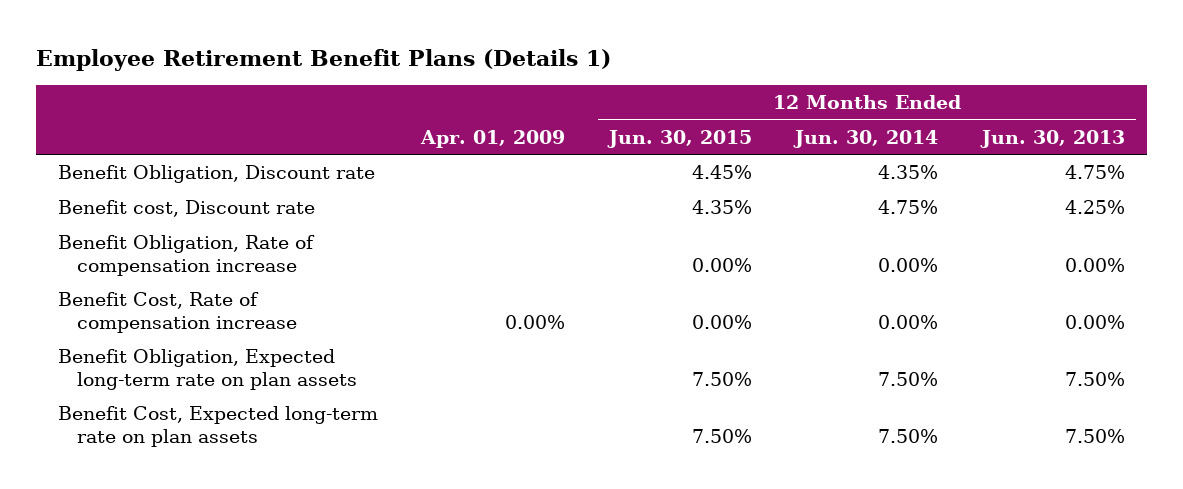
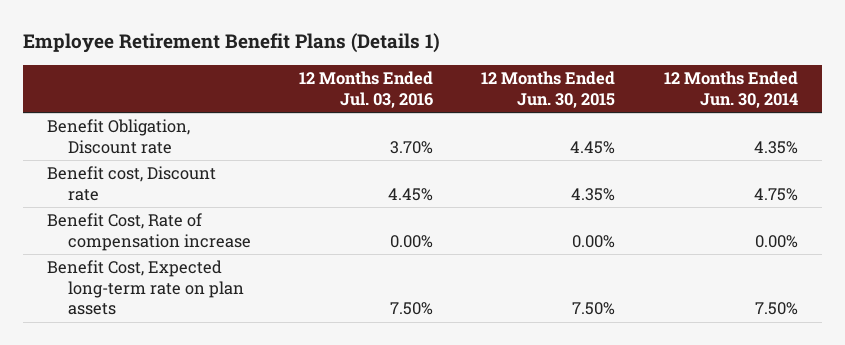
- | Apr. 01, 2009 | 12 Months Ended Jun. 30, 2015 | 12 Months Ended Jun. 30, 2014 | 12 Months Ended Jun. 30, 2013
+ | 12 Months Ended Jul. 03, 2016 | 12 Months Ended Jun. 30, 2015 | 12 Months Ended Jun. 30, 2014
- Benefit Obligation, Rate of compensation increase | | 0.00% | 0.00% | 0.00%
- Benefit Obligation, Expected long-term rate on plan assets | | 7.50% | 7.50% | 7.50%

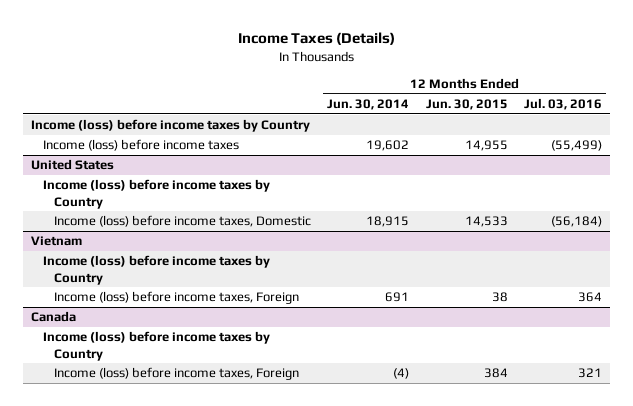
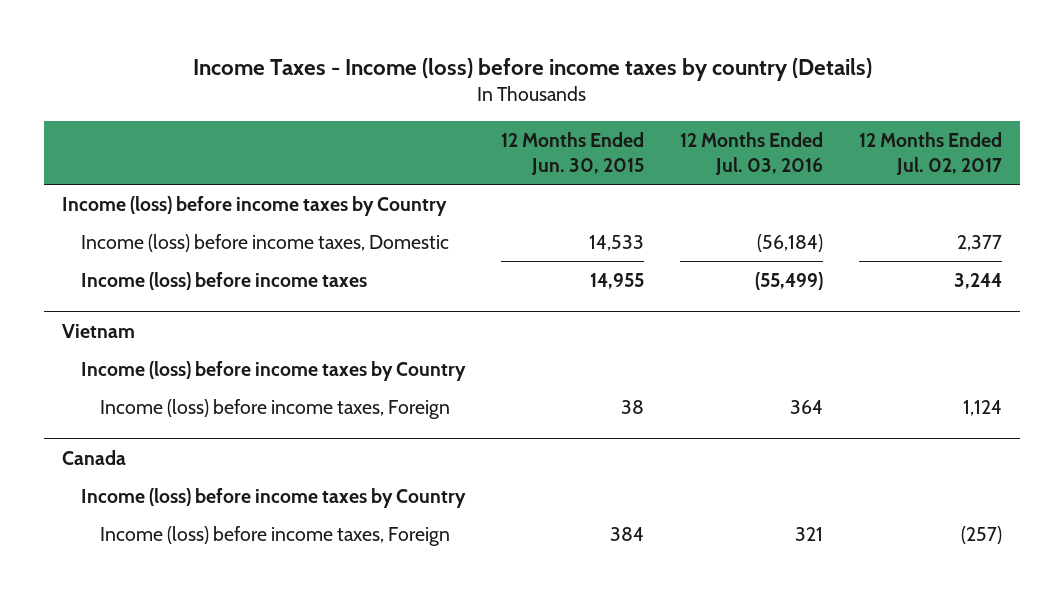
- Income Taxes (Details)
+ Income Taxes - Income (loss) before income taxes by country (Details)
- | 12 Months Ended Jun. 30, 2014 | 12 Months Ended Jun. 30, 2015 | 12 Months Ended Jul. 03, 2016
+ | 12 Months Ended Jun. 30, 2015 | 12 Months Ended Jul. 03, 2016 | 12 Months Ended Jul. 02, 2017
- United States
- Income (loss) before income taxes by Country
moved down: Income (loss) before income taxes | 14,955 | (55,499) | 3,244

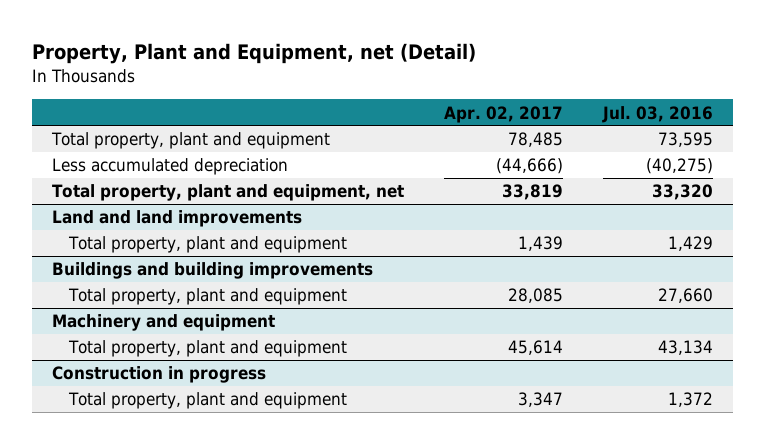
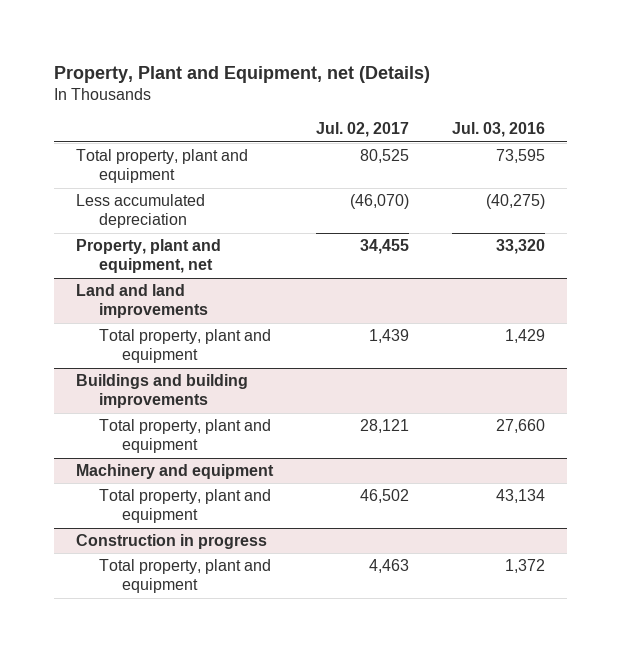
- Property, Plant and Equipment, net (Detail)
+ Property, Plant and Equipment, net (Details)
- | Apr. 02, 2017 | Jul. 03, 2016
+ | Jul. 02, 2017 | Jul. 03, 2016
- Total property, plant and equipment, net | 33,819 | 33,320
+ Property, plant and equipment, net | 34,455 | 33,320

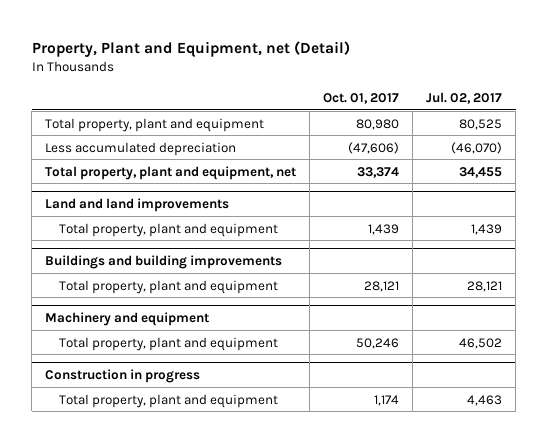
- Property, Plant and Equipment, net (Details)
+ Property, Plant and Equipment, net (Detail)
- | Jul. 02, 2017 | Jul. 03, 2016
+ | Oct. 01, 2017 | Jul. 02, 2017
- Property, plant and equipment, net | 34,455 | 33,320
+ Total property, plant and equipment, net | 33,374 | 34,455

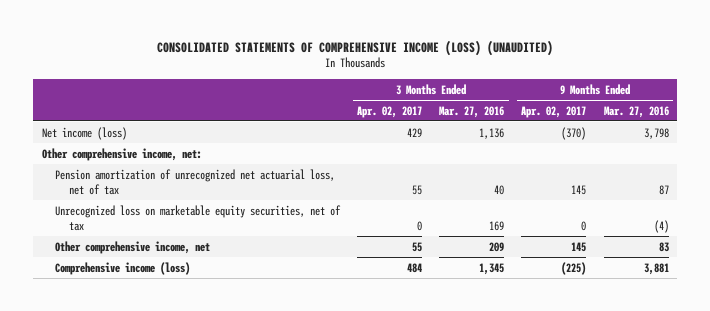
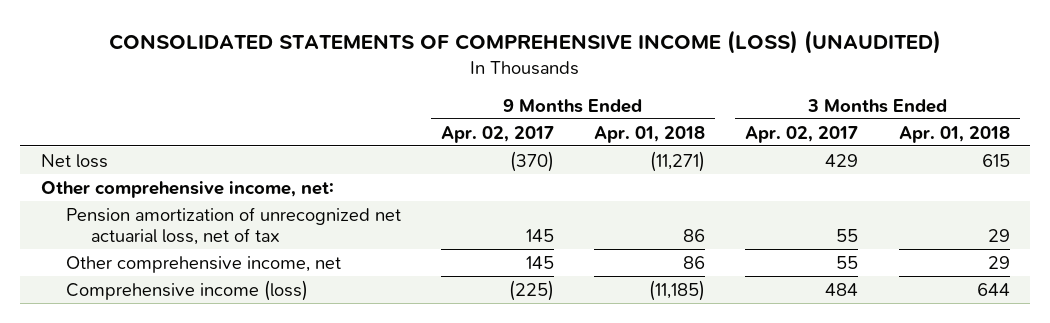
- | 3 Months Ended Apr. 02, 2017 | 3 Months Ended Mar. 27, 2016 | 9 Months Ended Apr. 02, 2017 | 9 Months Ended Mar. 27, 2016
+ | 9 Months Ended Apr. 02, 2017 | 9 Months Ended Apr. 01, 2018 | 3 Months Ended Apr. 02, 2017 | 3 Months Ended Apr. 01, 2018
- Net income (loss) | 429 | 1,136 | (370) | 3,798
+ Net loss | (370) | (11,271) | 429 | 615
- Unrecognized loss on marketable equity securities, net of tax | 0 | 169 | 0 | (4)

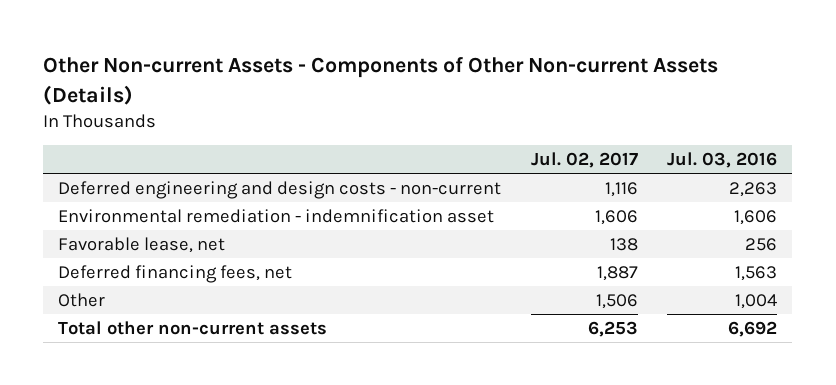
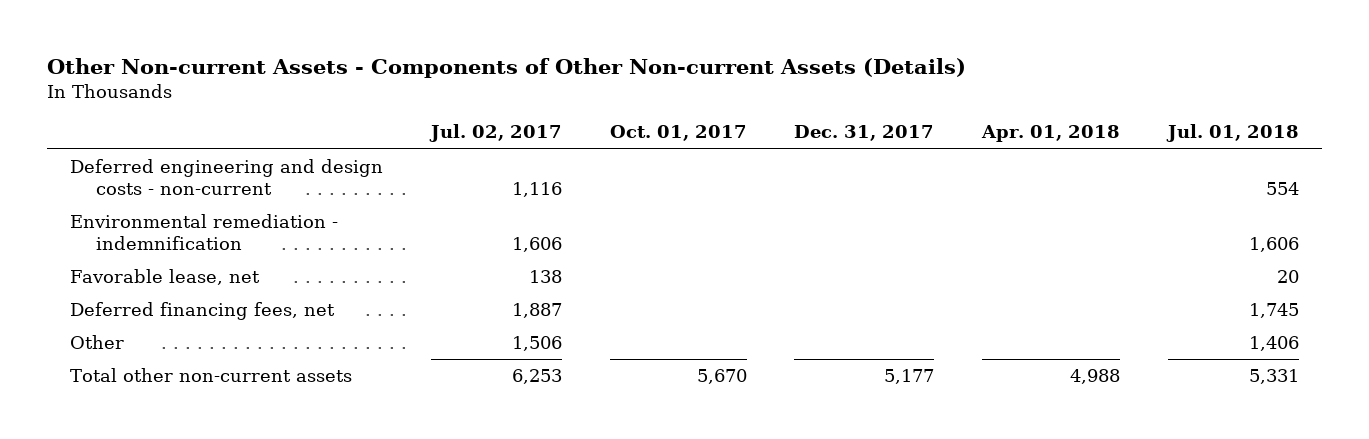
- | Jul. 02, 2017 | Jul. 03, 2016
+ | Jul. 02, 2017 | Oct. 01, 2017 | Dec. 31, 2017 | Apr. 01, 2018 | Jul. 01, 2018
- Environmental remediation - indemnification asset | 1,606 | 1,606
+ Environmental remediation - indemnification | 1,606 | | | | 1,606

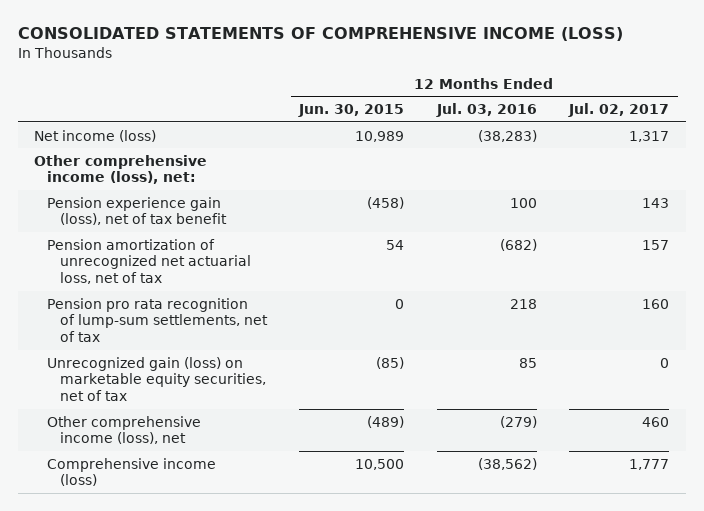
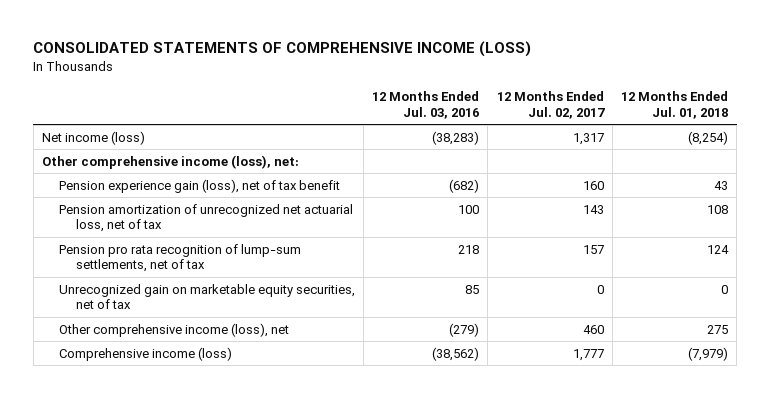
- | 12 Months Ended Jun. 30, 2015 | 12 Months Ended Jul. 03, 2016 | 12 Months Ended Jul. 02, 2017
+ | 12 Months Ended Jul. 03, 2016 | 12 Months Ended Jul. 02, 2017 | 12 Months Ended Jul. 01, 2018
- Pension experience gain (loss), net of tax benefit | (458) | 100 | 143
- Pension amortization of unrecognized net actuarial loss, net of tax | 54 | (682) | 157
- Pension pro rata recognition of lump-sum settlements, net of tax | 0 | 218 | 160
- Unrecognized gain (loss) on marketable equity securities, net of tax | (85) | 85 | 0
+ Pension experience gain (loss), net of tax benefit | (682) | 160 | 43
+ Pension amortization of unrecognized net actuarial loss, net of tax | 100 | 143 | 108
+ Pension pro rata recognition of lump-sum settlements, net of tax | 218 | 157 | 124
+ Unrecognized gain on marketable equity securities, net of tax | 85 | 0 | 0

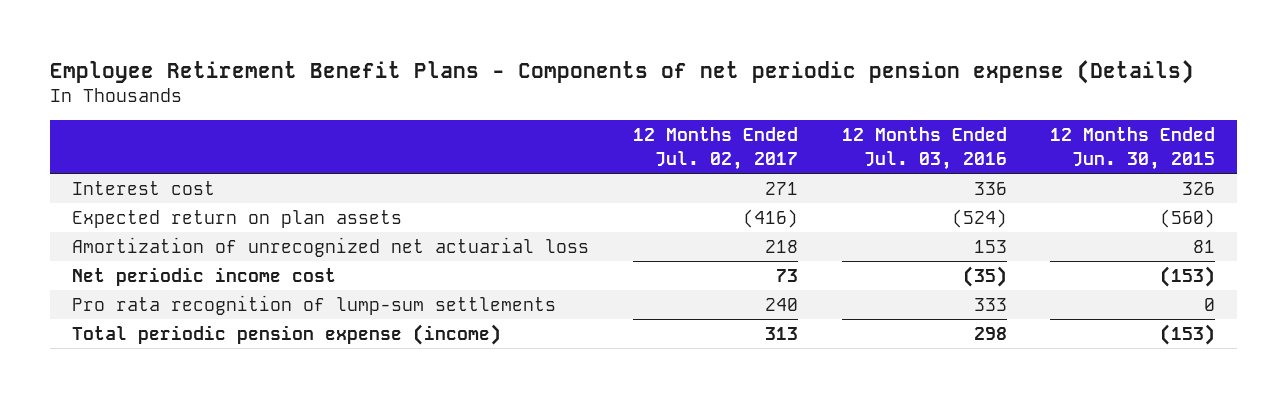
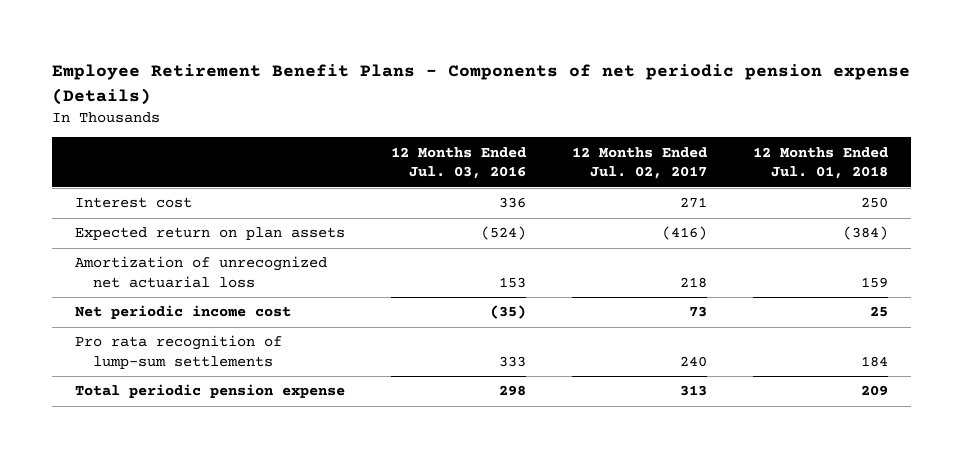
- | 12 Months Ended Jul. 02, 2017 | 12 Months Ended Jul. 03, 2016 | 12 Months Ended Jun. 30, 2015
+ | 12 Months Ended Jul. 03, 2016 | 12 Months Ended Jul. 02, 2017 | 12 Months Ended Jul. 01, 2018
- Total periodic pension expense (income) | 313 | 298 | (153)
+ Total periodic pension expense | 298 | 313 | 209

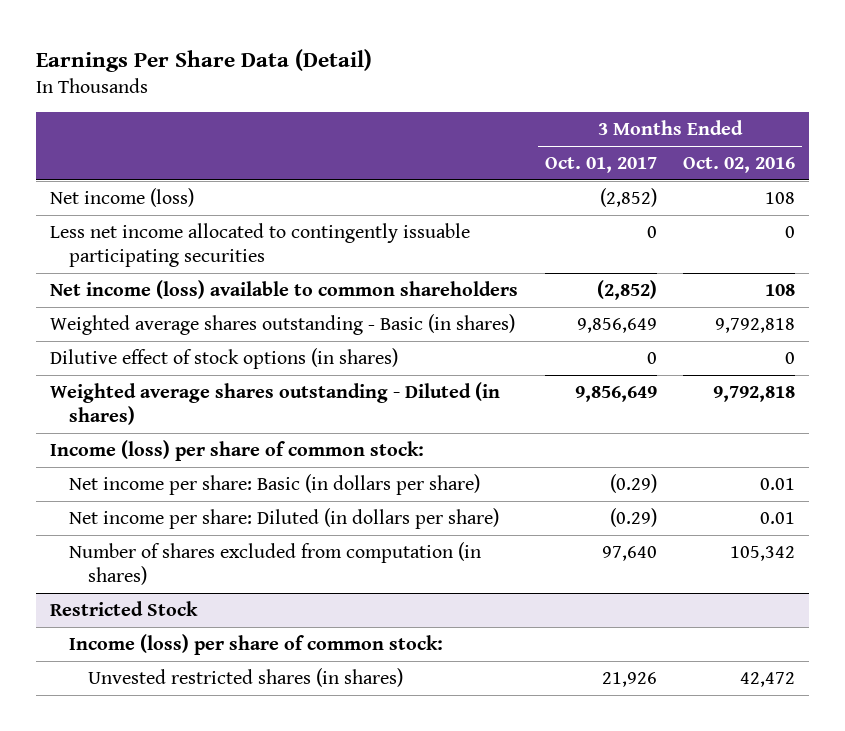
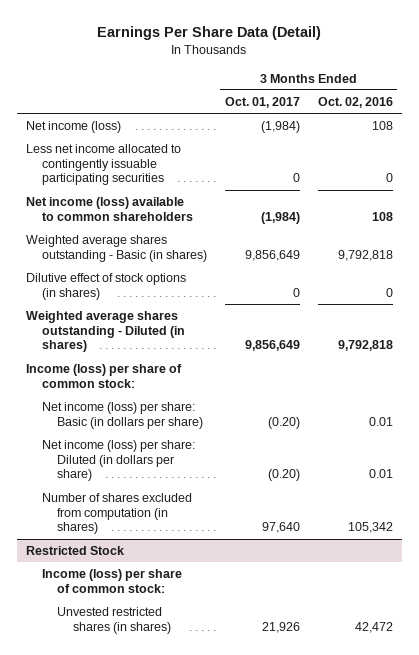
- Net income (loss) | (2,852) | 108
+ Net income (loss) | (1,984) | 108
- Net income (loss) available to common shareholders | (2,852) | 108
+ Net income (loss) available to common shareholders | (1,984) | 108
- Net income per share: Basic (in dollars per share) | (0.29) | 0.01
- Net income per share: Diluted (in dollars per share) | (0.29) | 0.01
+ Net income (loss) per share: Basic (in dollars per share) | (0.20) | 0.01
+ Net income (loss) per share: Diluted (in dollars per share) | (0.20) | 0.01

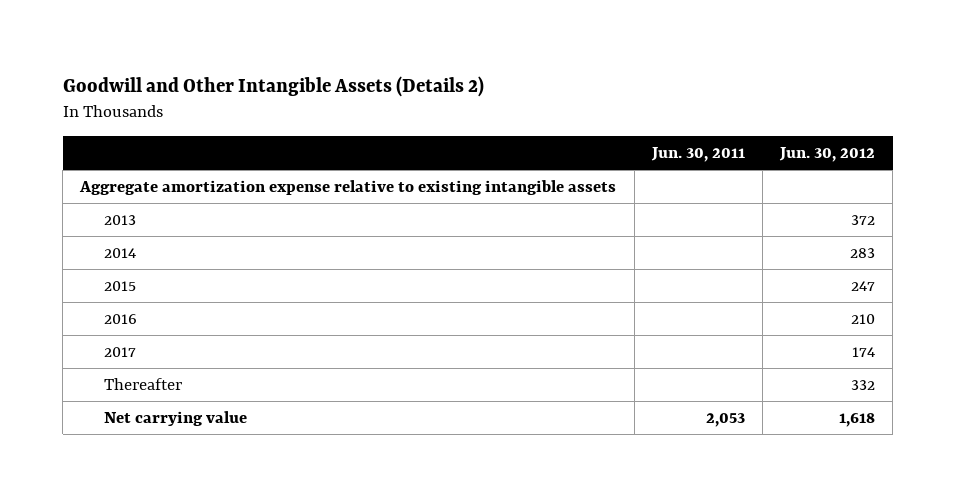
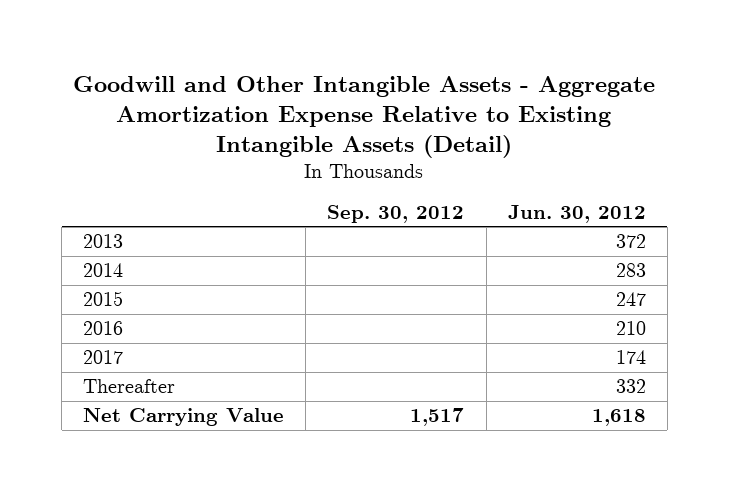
- Goodwill and Other Intangible Assets (Details 2)
+ Goodwill and Other Intangible Assets - Aggregate Amortization Expense Relative to Existing Intangible Assets (Detail)
- | Jun. 30, 2011 | Jun. 30, 2012
+ | Sep. 30, 2012 | Jun. 30, 2012
- Aggregate amortization expense relative to existing intangible assets
- Net carrying value | 2,053 | 1,618
+ Net Carrying Value | 1,517 | 1,618

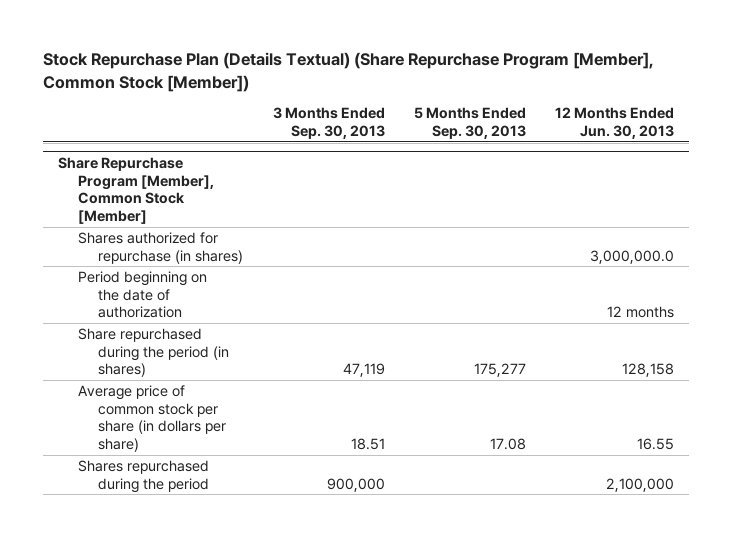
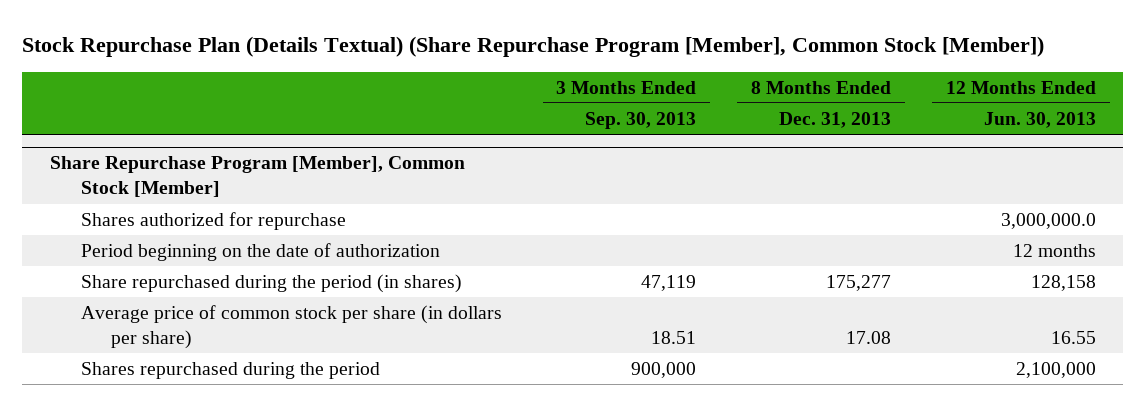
- | 3 Months Ended Sep. 30, 2013 | 5 Months Ended Sep. 30, 2013 | 12 Months Ended Jun. 30, 2013
+ | 3 Months Ended Sep. 30, 2013 | 8 Months Ended Dec. 31, 2013 | 12 Months Ended Jun. 30, 2013
@ Share Repurchase Program [Member], Common Stock [Member]
- Shares authorized for repurchase (in shares) | | | 3,000,000.0
+ Shares authorized for repurchase | | | 3,000,000.0

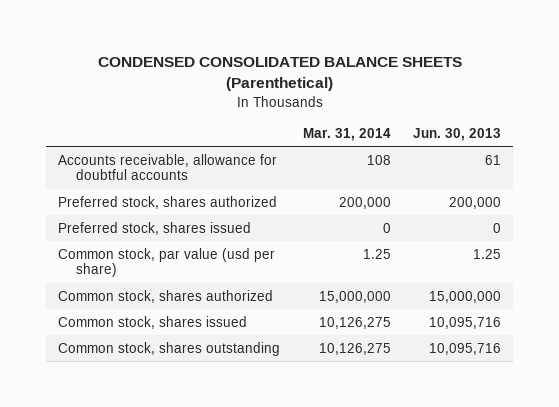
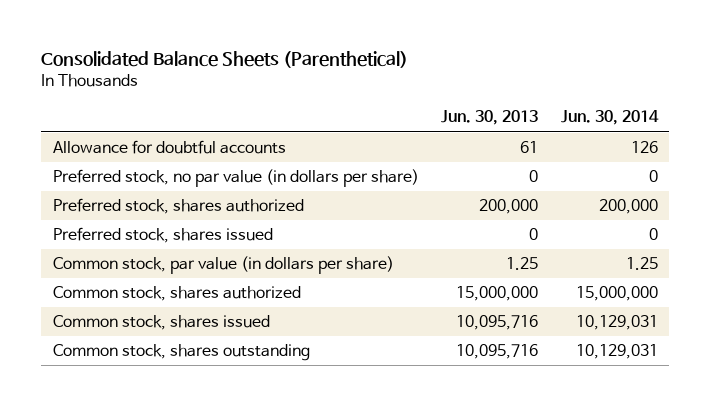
- CONDENSED CONSOLIDATED BALANCE SHEETS (Parenthetical)
+ Consolidated Balance Sheets (Parenthetical)
- | Mar. 31, 2014 | Jun. 30, 2013
+ | Jun. 30, 2013 | Jun. 30, 2014
- Accounts receivable, allowance for doubtful accounts | 108 | 61
+ Allowance for doubtful accounts | 61 | 126
+ Preferred stock, no par value (in dollars per share) | 0 | 0
- Common stock, par value (usd per share) | 1.25 | 1.25
+ Common stock, par value (in dollars per share) | 1.25 | 1.25

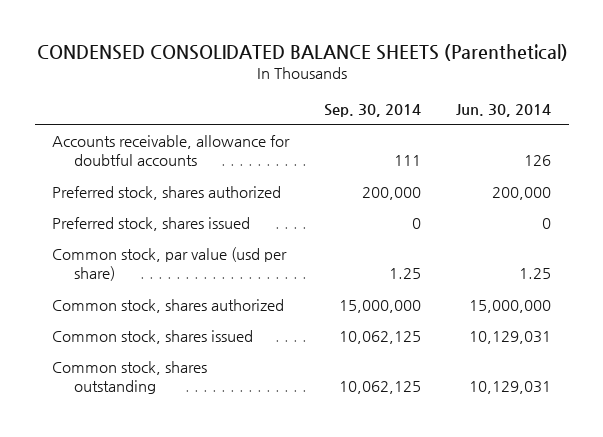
- Consolidated Balance Sheets (Parenthetical)
+ CONDENSED CONSOLIDATED BALANCE SHEETS (Parenthetical)
- | Jun. 30, 2013 | Jun. 30, 2014
+ | Sep. 30, 2014 | Jun. 30, 2014
- Allowance for doubtful accounts | 61 | 126
- Preferred stock, no par value (in dollars per share) | 0 | 0
+ Accounts receivable, allowance for doubtful accounts | 111 | 126
- Common stock, par value (in dollars per share) | 1.25 | 1.25
+ Common stock, par value (usd per share) | 1.25 | 1.25

